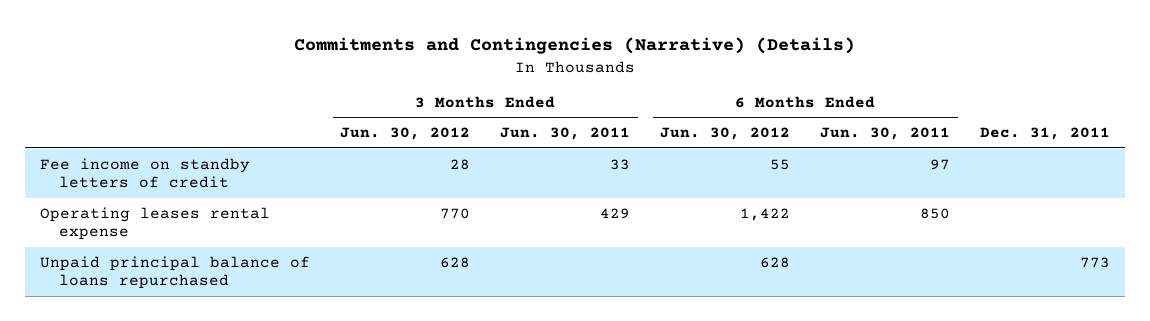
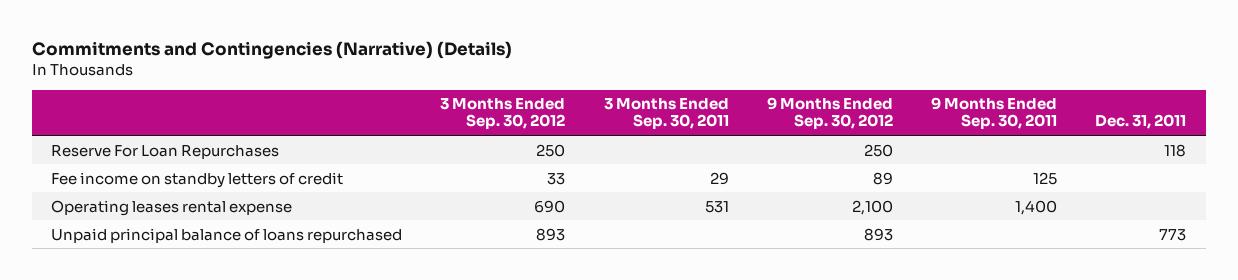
- | 3 Months Ended Jun. 30, 2012 | 3 Months Ended Jun. 30, 2011 | 6 Months Ended Jun. 30, 2012 | 6 Months Ended Jun. 30, 2011 | Dec. 31, 2011
+ | 3 Months Ended Sep. 30, 2012 | 3 Months Ended Sep. 30, 2011 | 9 Months Ended Sep. 30, 2012 | 9 Months Ended Sep. 30, 2011 | Dec. 31, 2011
+ Reserve For Loan Repurchases | 250 | | 250 | | 118

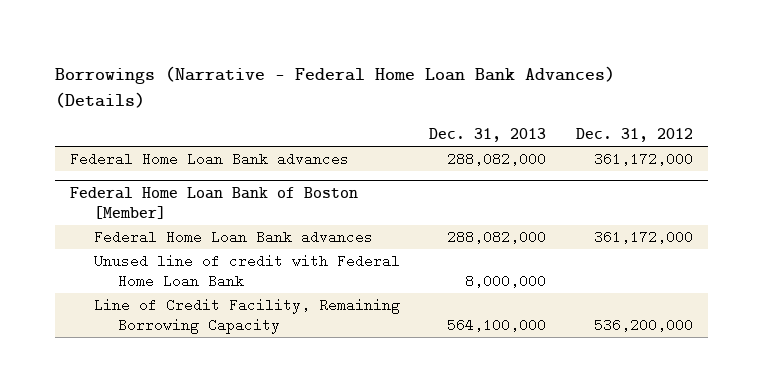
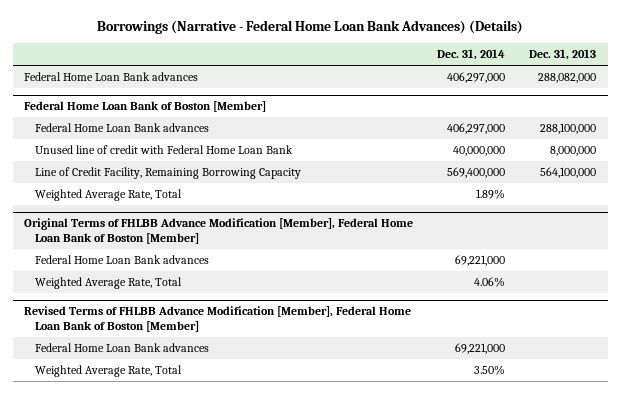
- | Dec. 31, 2013 | Dec. 31, 2012
+ | Dec. 31, 2014 | Dec. 31, 2013
@ Federal Home Loan Bank of Boston [Member]
- Federal Home Loan Bank advances | 288,082,000 | 361,172,000
+ Federal Home Loan Bank advances | 406,297,000 | 288,100,000
+ Weighted Average Rate, Total | 1.89% |
+ Original Terms of FHLBB Advance Modification [Member], Federal Home Loan Bank of Boston [Member]
+ Federal Home Loan Bank advances | 69,221,000 |
+ Weighted Average Rate, Total | 4.06% |
+ Revised Terms of FHLBB Advance Modification [Member], Federal Home Loan Bank of Boston [Member]
+ Federal Home Loan Bank advances | 69,221,000 |
+ Weighted Average Rate, Total | 3.50% |

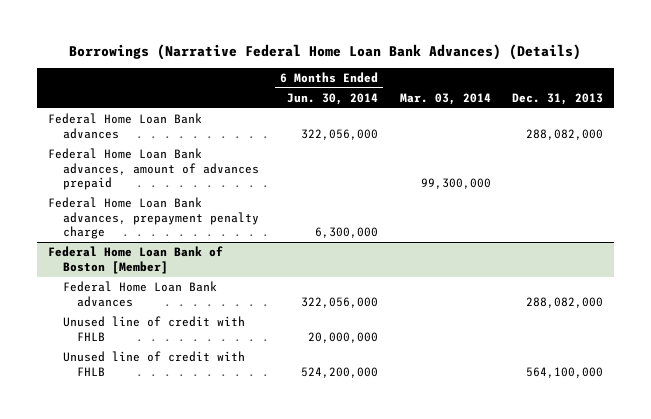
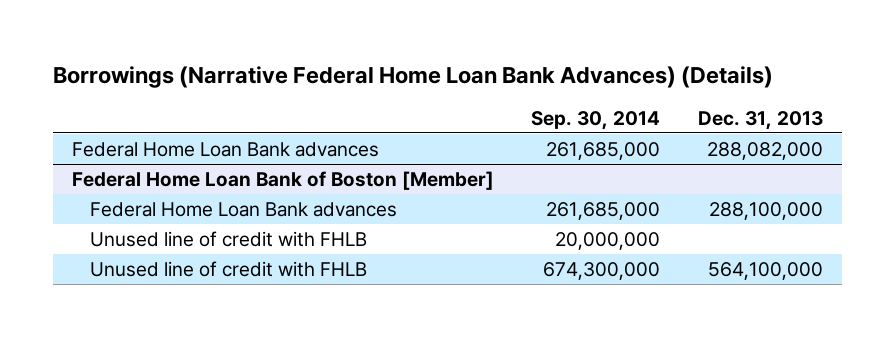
- | 6 Months Ended Jun. 30, 2014 | Mar. 03, 2014 | Dec. 31, 2013
+ | Sep. 30, 2014 | Dec. 31, 2013
- Federal Home Loan Bank advances, amount of advances prepaid | | 99,300,000 |
- Federal Home Loan Bank advances, prepayment penalty charge | 6,300,000 | |
@ Federal Home Loan Bank of Boston [Member]
- Federal Home Loan Bank advances | 322,056,000 | | 288,082,000
+ Federal Home Loan Bank advances | 261,685,000 | 288,100,000

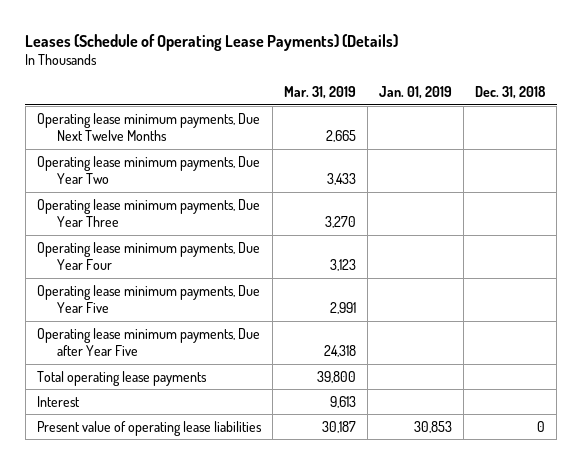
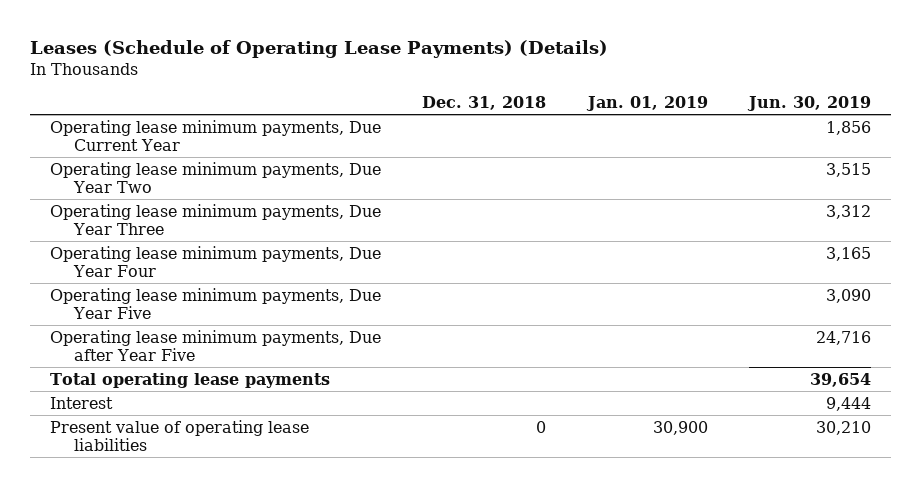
- | Mar. 31, 2019 | Jan. 01, 2019 | Dec. 31, 2018
+ | Dec. 31, 2018 | Jan. 01, 2019 | Jun. 30, 2019
- Operating lease minimum payments, Due Next Twelve Months | 2,665 | |
+ Operating lease minimum payments, Due Current Year | | | 1,856
- Present value of operating lease liabilities | 30,187 | 30,853 | 0
+ Present value of operating lease liabilities | 0 | 30,900 | 30,210

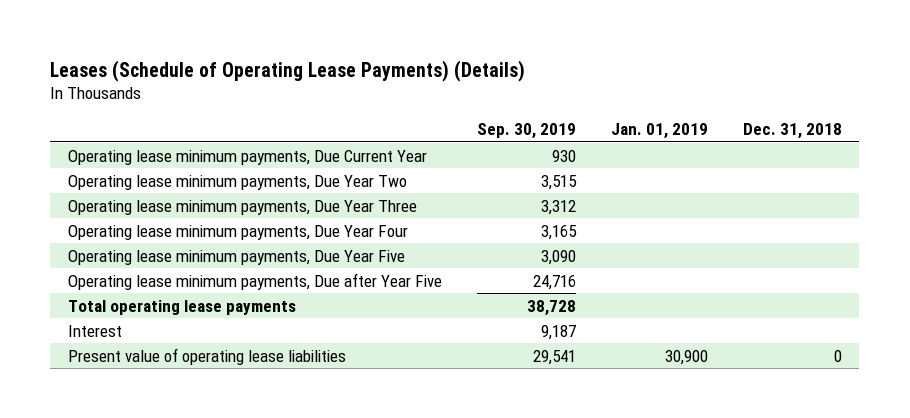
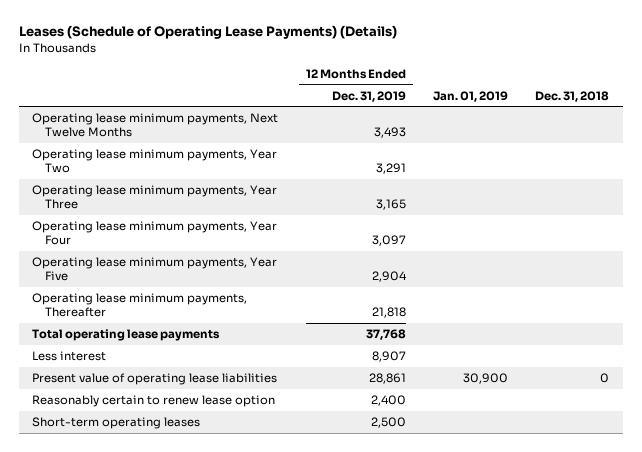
- | Sep. 30, 2019 | Jan. 01, 2019 | Dec. 31, 2018
+ | 12 Months Ended Dec. 31, 2019 | Jan. 01, 2019 | Dec. 31, 2018
- Operating lease minimum payments, Due Current Year | 930 | |
- Operating lease minimum payments, Due Year Two | 3,515 | |
- Operating lease minimum payments, Due Year Three | 3,312 | |
- Operating lease minimum payments, Due Year Four | 3,165 | |
- Operating lease minimum payments, Due Year Five | 3,090 | |
- Operating lease minimum payments, Due after Year Five | 24,716 | |
+ Operating lease minimum payments, Next Twelve Months | 3,493 | |
+ Operating lease minimum payments, Year Two | 3,291 | |
+ Operating lease minimum payments, Year Three | 3,165 | |
+ Operating lease minimum payments, Year Four | 3,097 | |
+ Operating lease minimum payments, Year Five | 2,904 | |
+ Operating lease minimum payments, Thereafter | 21,818 | |
- Interest | 9,187 | |
+ Less interest | 8,907 | |
+ Reasonably certain to renew lease option | 2,400 | |
+ Short-term operating leases | 2,500 | |

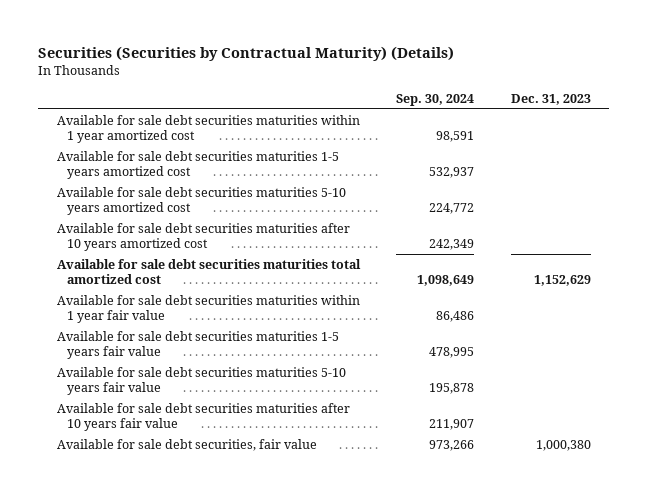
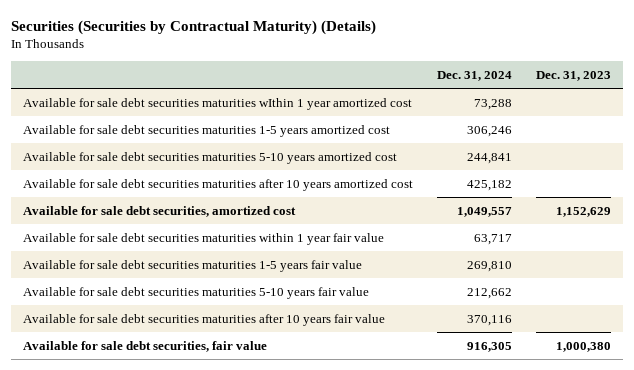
- | Sep. 30, 2024 | Dec. 31, 2023
+ | Dec. 31, 2024 | Dec. 31, 2023
- Available for sale debt securities maturities within 1 year amortized cost | 98,591 |
+ Available for sale debt securities maturities wIthin 1 year amortized cost | 73,288 |
- Available for sale debt securities maturities total amortized cost | 1,098,649 | 1,152,629
+ Available for sale debt securities, amortized cost | 1,049,557 | 1,152,629

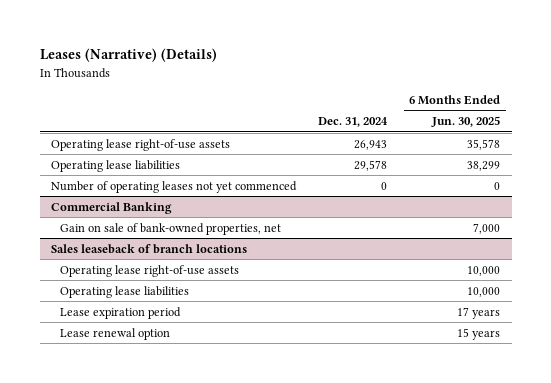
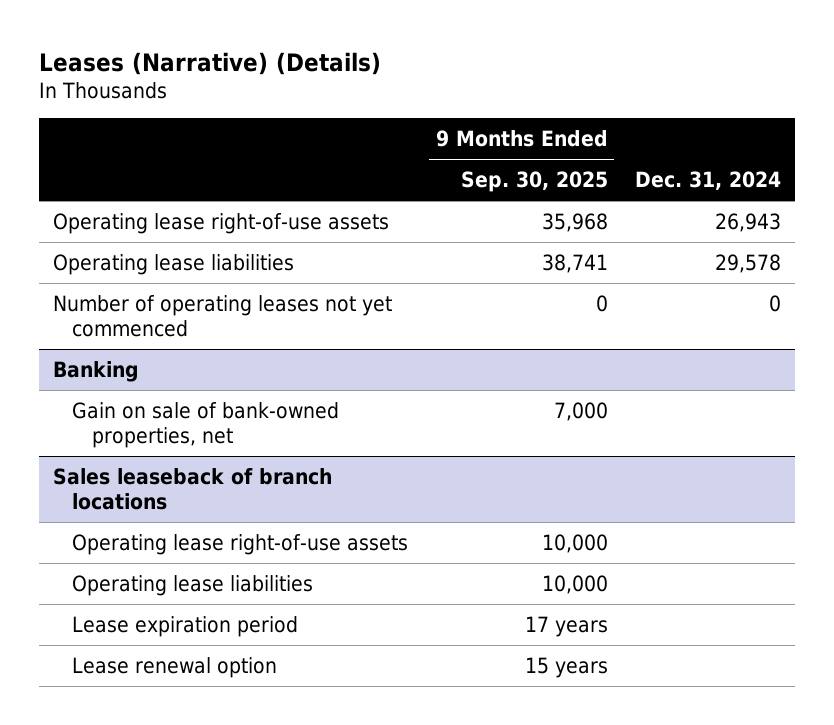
- | Dec. 31, 2024 | 6 Months Ended Jun. 30, 2025
+ | 9 Months Ended Sep. 30, 2025 | Dec. 31, 2024
- Commercial Banking
+ Banking

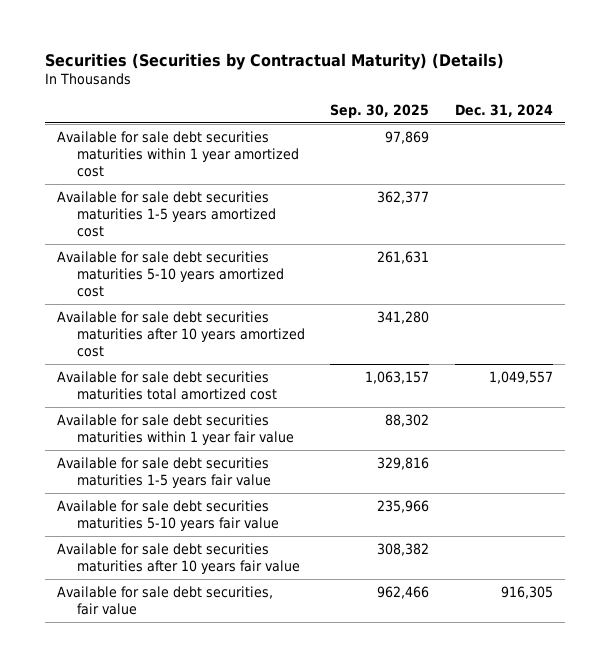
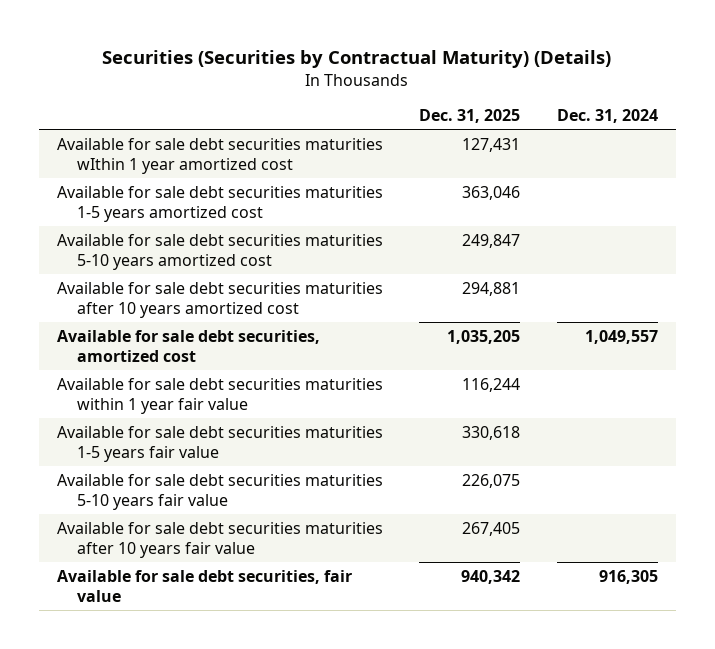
- | Sep. 30, 2025 | Dec. 31, 2024
+ | Dec. 31, 2025 | Dec. 31, 2024
- Available for sale debt securities maturities within 1 year amortized cost | 97,869 |
+ Available for sale debt securities maturities wIthin 1 year amortized cost | 127,431 |
- Available for sale debt securities maturities total amortized cost | 1,063,157 | 1,049,557
+ Available for sale debt securities, amortized cost | 1,035,205 | 1,049,557

